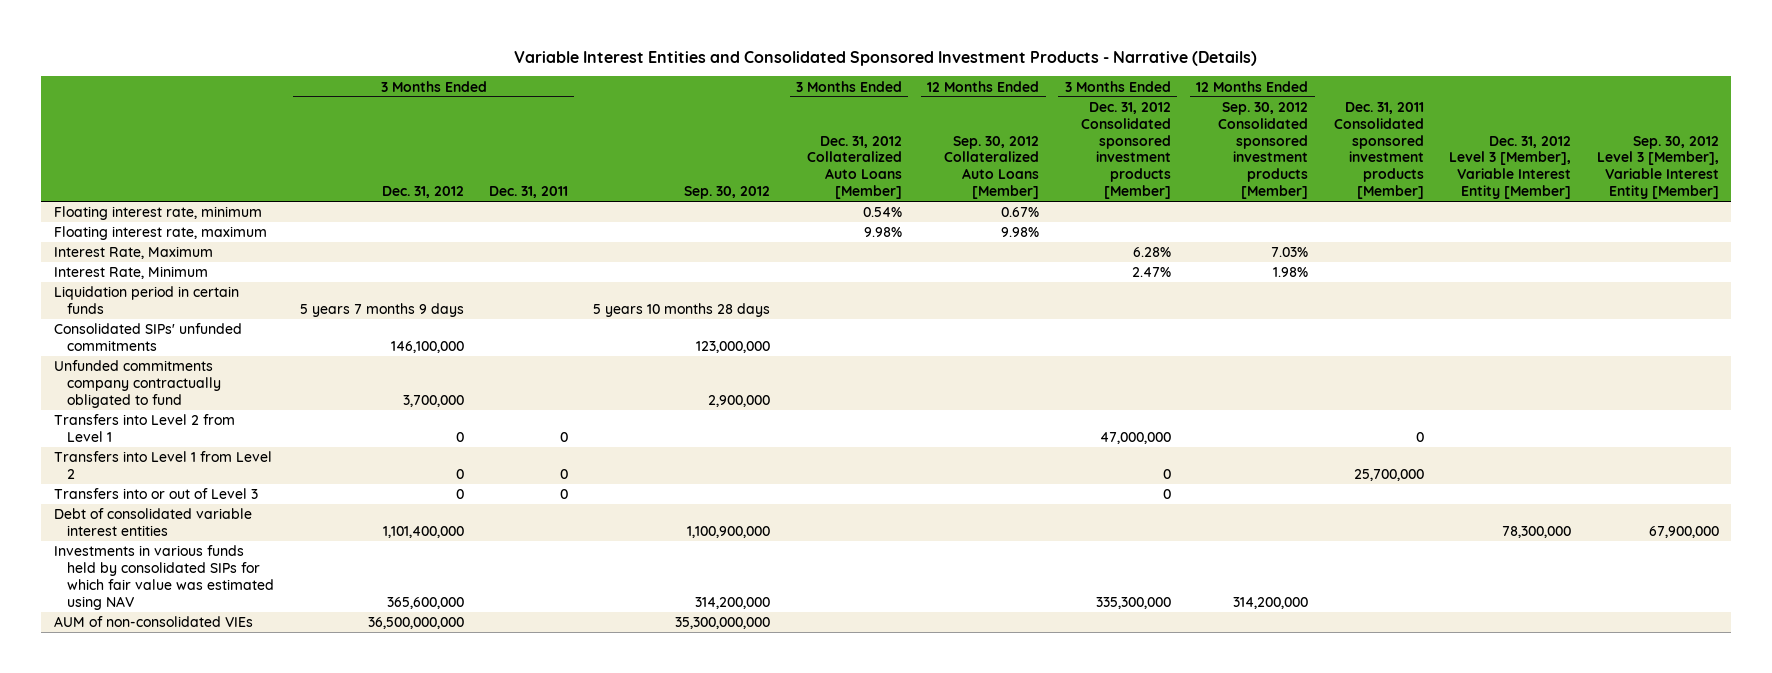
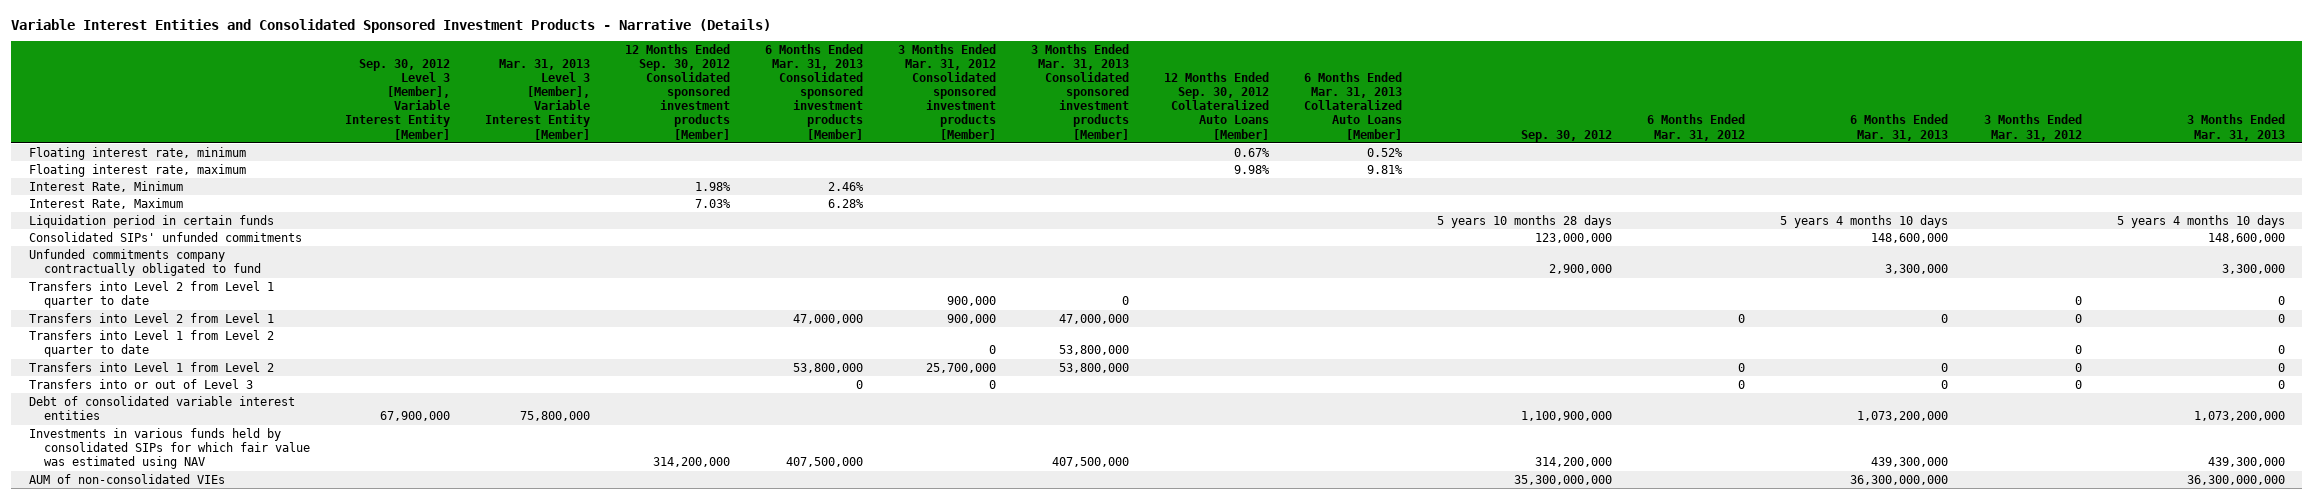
- | 3 Months Ended Dec. 31, 2012 | 3 Months Ended Dec. 31, 2011 | Sep. 30, 2012 | 3 Months Ended Dec. 31, 2012 Collateralized Auto Loans [Member] | 12 Months Ended Sep. 30, 2012 Collateralized Auto Loans [Member] | 3 Months Ended Dec. 31, 2012 Consolidated sponsored investment products [Member] | 12 Months Ended Sep. 30, 2012 Consolidated sponsored investment products [Member] | Dec. 31, 2011 Consolidated sponsored investment products [Member] | Dec. 31, 2012 Level 3 [Member], Variable Interest Entity [Member] | Sep. 30, 2012 Level 3 [Member], Variable Interest Entity [Member]
+ | Sep. 30, 2012 Level 3 [Member], Variable Interest Entity [Member] | Mar. 31, 2013 Level 3 [Member], Variable Interest Entity [Member] | 12 Months Ended Sep. 30, 2012 Consolidated sponsored investment products [Member] | 6 Months Ended Mar. 31, 2013 Consolidated sponsored investment products [Member] | 3 Months Ended Mar. 31, 2012 Consolidated sponsored investment products [Member] | 3 Months Ended Mar. 31, 2013 Consolidated sponsored investment products [Member] | 12 Months Ended Sep. 30, 2012 Collateralized Auto Loans [Member] | 6 Months Ended Mar. 31, 2013 Collateralized Auto Loans [Member] | Sep. 30, 2012 | 6 Months Ended Mar. 31, 2012 | 6 Months Ended Mar. 31, 2013 | 3 Months Ended Mar. 31, 2012 | 3 Months Ended Mar. 31, 2013
moved down: Interest Rate, Maximum | | | 7.03% | 6.28% | | | | | | | | |
+ Transfers into Level 2 from Level 1 quarter to date | | | | | 900,000 | 0 | | | | | | 0 | 0
+ Transfers into Level 1 from Level 2 quarter to date | | | | | 0 | 53,800,000 | | | | | | 0 | 0

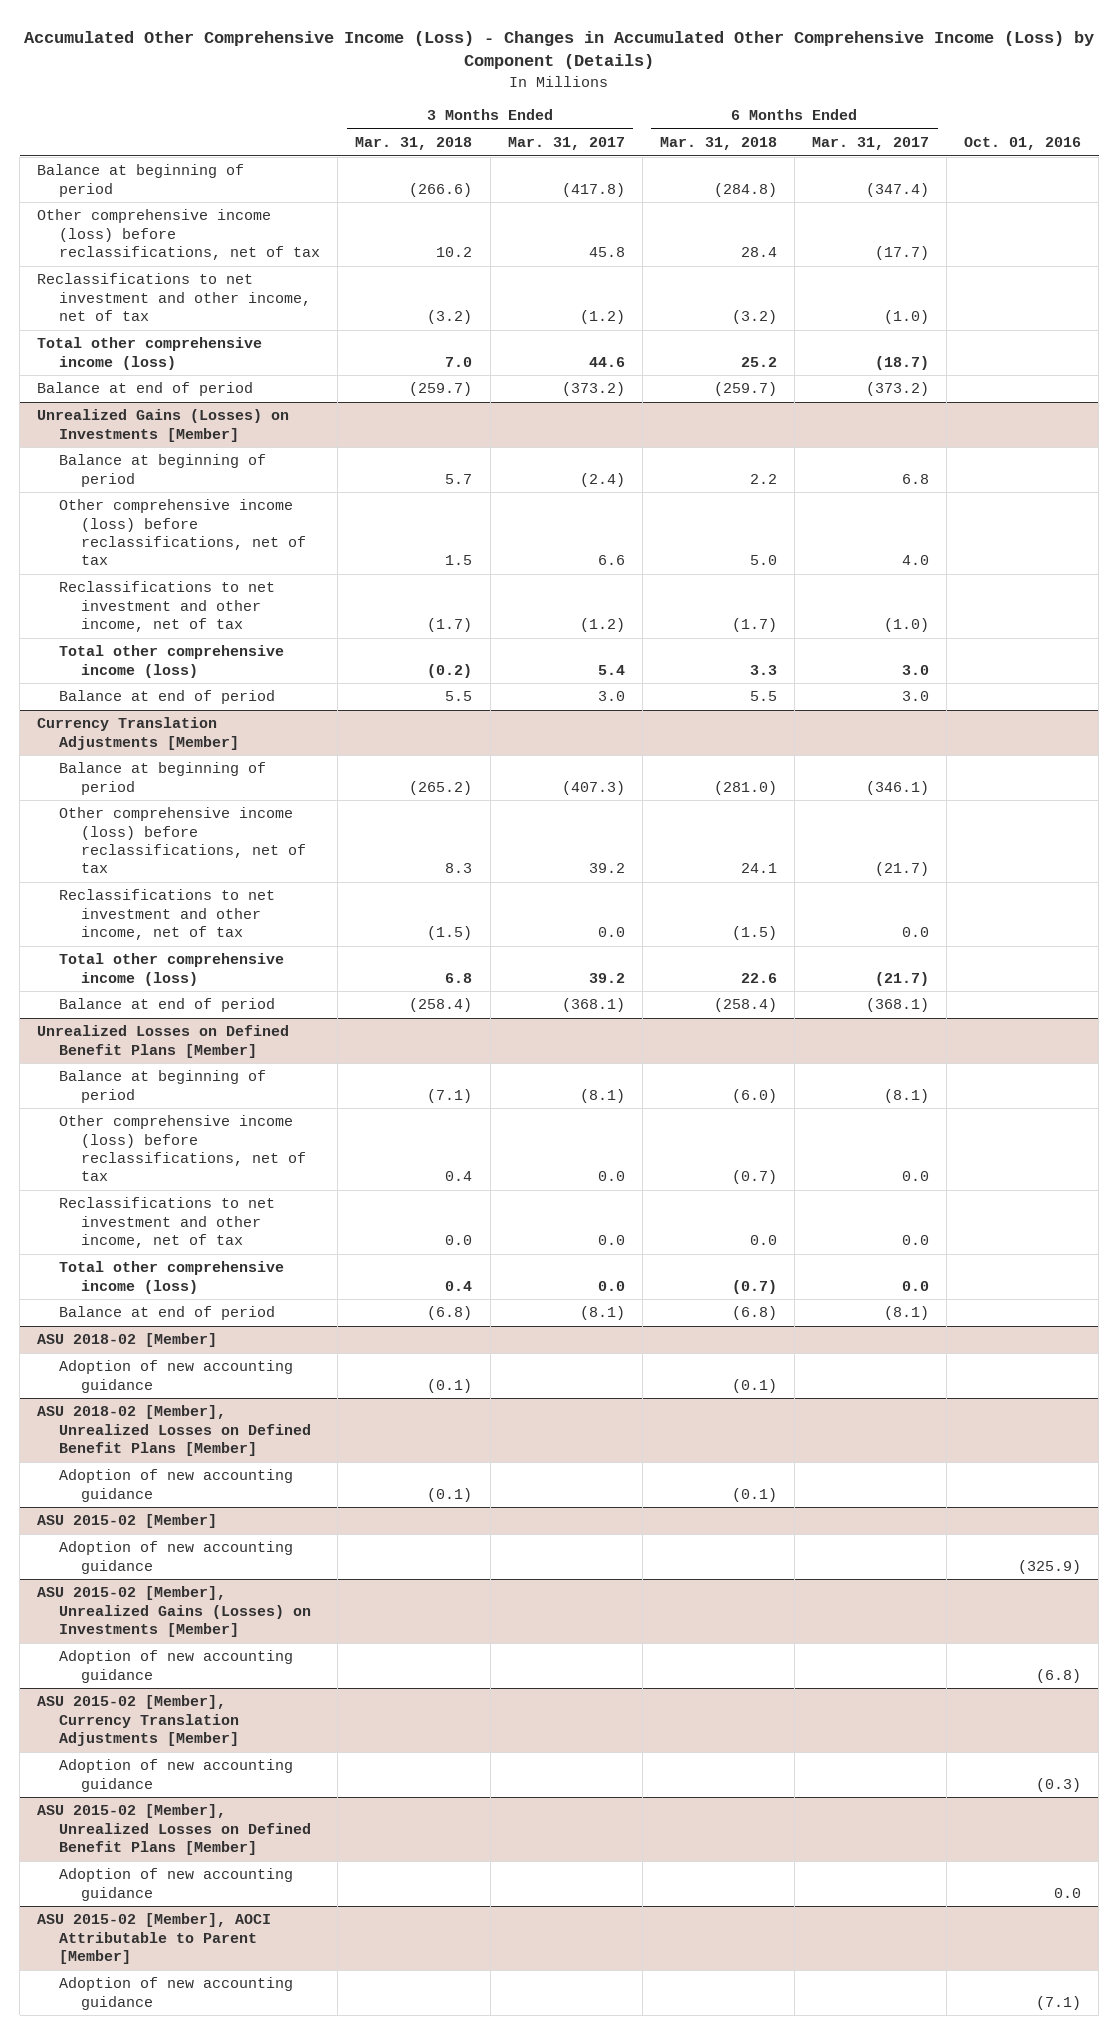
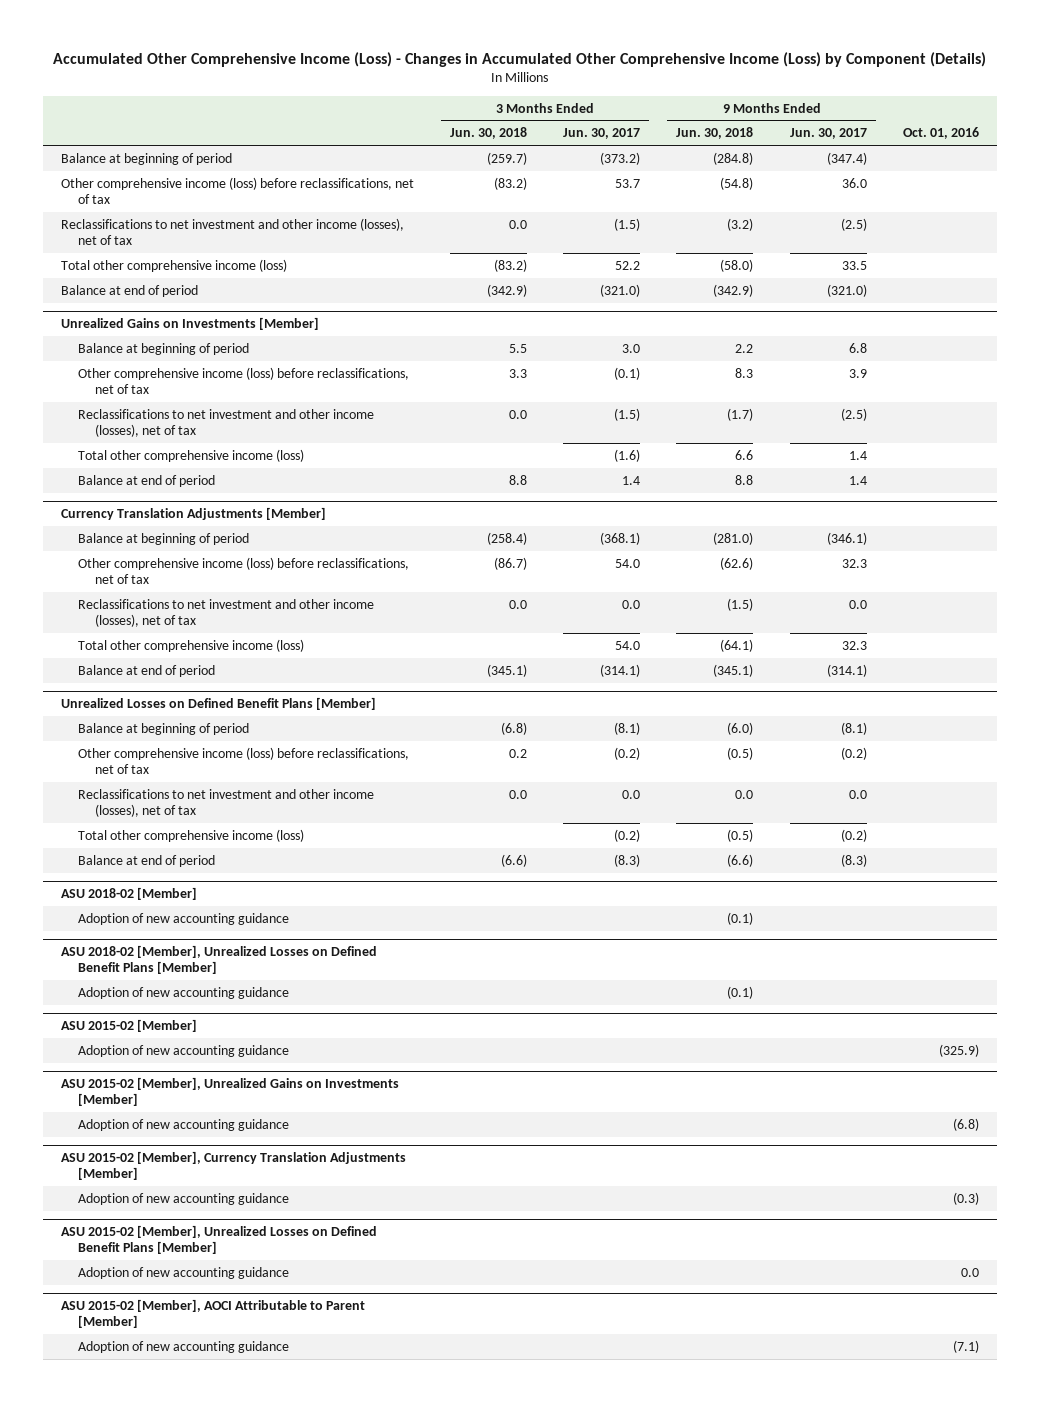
- | 3 Months Ended Mar. 31, 2018 | 3 Months Ended Mar. 31, 2017 | 6 Months Ended Mar. 31, 2018 | 6 Months Ended Mar. 31, 2017 | Oct. 01, 2016
+ | 3 Months Ended Jun. 30, 2018 | 3 Months Ended Jun. 30, 2017 | 9 Months Ended Jun. 30, 2018 | 9 Months Ended Jun. 30, 2017 | Oct. 01, 2016
- Reclassifications to net investment and other income, net of tax | (3.2) | (1.2) | (3.2) | (1.0) |
+ Reclassifications to net investment and other income (losses), net of tax | 0.0 | (1.5) | (3.2) | (2.5) |
- Unrealized Gains (Losses) on Investments [Member]
+ Unrealized Gains on Investments [Member]
- Reclassifications to net investment and other income, net of tax | (1.7) | (1.2) | (1.7) | (1.0) |
+ Reclassifications to net investment and other income (losses), net of tax | 0.0 | (1.5) | (1.7) | (2.5) |
@ Currency Translation Adjustments [Member]
- Reclassifications to net investment and other income, net of tax | (1.5) | 0.0 | (1.5) | 0.0 |
+ Reclassifications to net investment and other income (losses), net of tax | 0.0 | 0.0 | (1.5) | 0.0 |
@ Unrealized Losses on Defined Benefit Plans [Member]
- Reclassifications to net investment and other income, net of tax | 0.0 | 0.0 | 0.0 | 0.0 |
+ Reclassifications to net investment and other income (losses), net of tax | 0.0 | 0.0 | 0.0 | 0.0 |
- ASU 2015-02 [Member], Unrealized Gains (Losses) on Investments [Member]
+ ASU 2015-02 [Member], Unrealized Gains on Investments [Member]

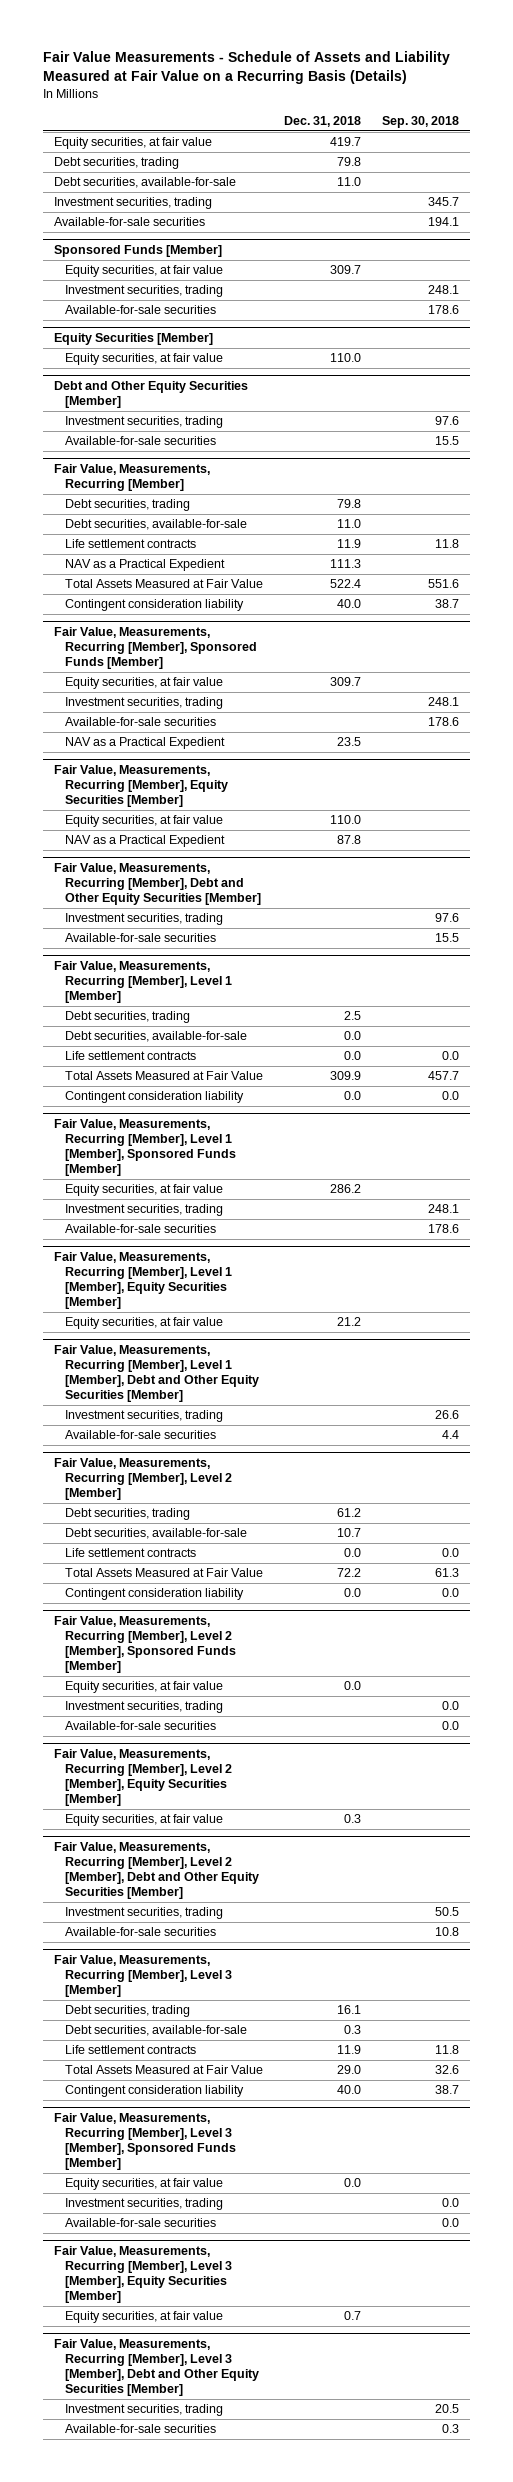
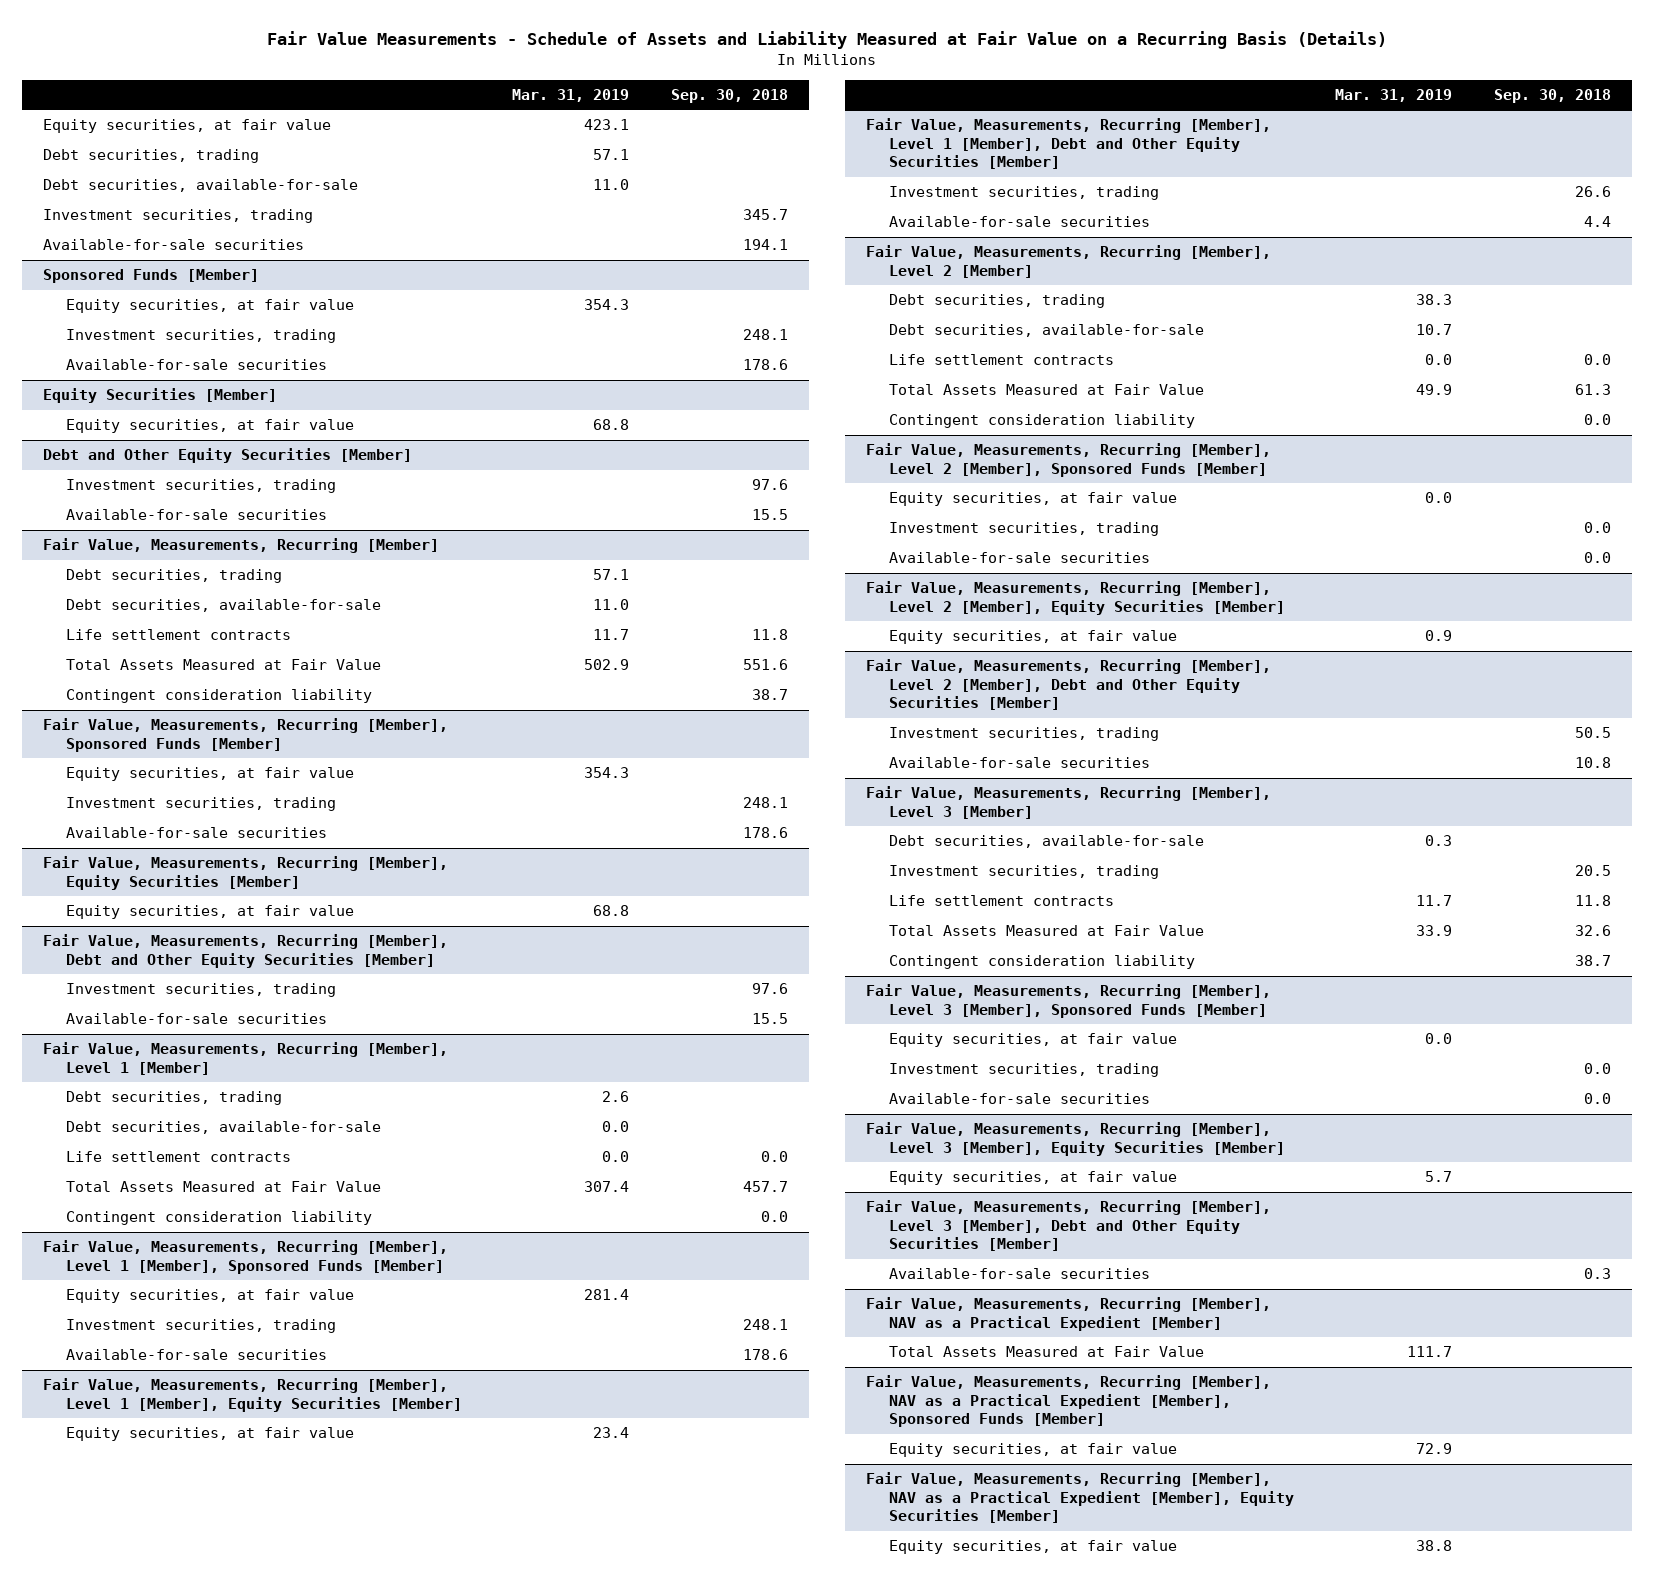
- | Dec. 31, 2018 | Sep. 30, 2018
+ | Mar. 31, 2019 | Sep. 30, 2018
@ Fair Value, Measurements, Recurring [Member]
- NAV as a Practical Expedient | 111.3 |
@ Fair Value, Measurements, Recurring [Member], Sponsored Funds [Member]
- NAV as a Practical Expedient | 23.5 |
@ Fair Value, Measurements, Recurring [Member], Equity Securities [Member]
- NAV as a Practical Expedient | 87.8 |
@ Fair Value, Measurements, Recurring [Member], Level 3 [Member]
- Debt securities, trading | 16.1 |
+ Investment securities, trading | | 20.5
@ Fair Value, Measurements, Recurring [Member], Level 3 [Member], Debt and Other Equity Securities [Member]
- Investment securities, trading | | 20.5
+ Fair Value, Measurements, Recurring [Member], NAV as a Practical Expedient [Member]
+ Total Assets Measured at Fair Value | 111.7 |
+ Fair Value, Measurements, Recurring [Member], NAV as a Practical Expedient [Member], Sponsored Funds [Member]
+ Equity securities, at fair value | 72.9 |
+ Fair Value, Measurements, Recurring [Member], NAV as a Practical Expedient [Member], Equity Securities [Member]
+ Equity securities, at fair value | 38.8 |

